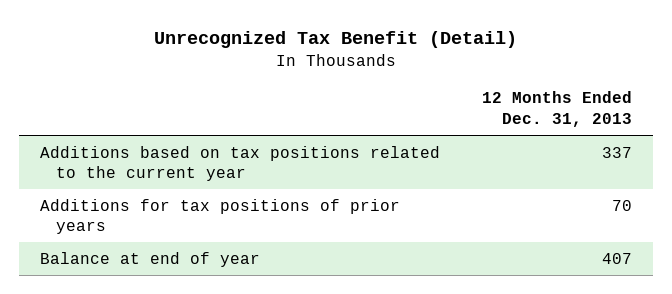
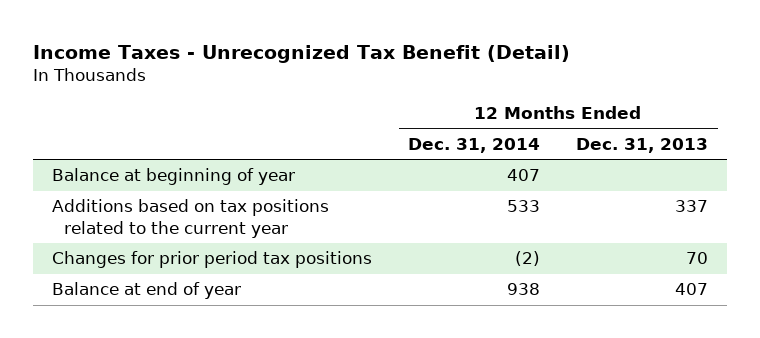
- Unrecognized Tax Benefit (Detail)
+ Income Taxes - Unrecognized Tax Benefit (Detail)
- | 12 Months Ended Dec. 31, 2013
+ | 12 Months Ended Dec. 31, 2014 | 12 Months Ended Dec. 31, 2013
+ Balance at beginning of year | 407 |
- Additions for tax positions of prior years | 70
+ Changes for prior period tax positions | (2) | 70

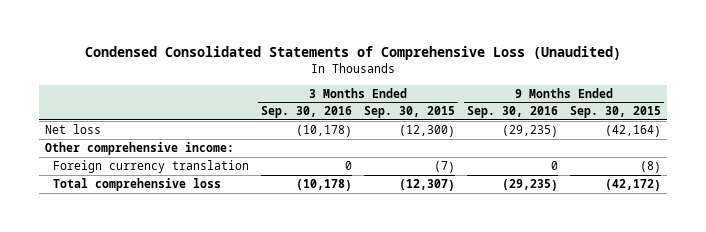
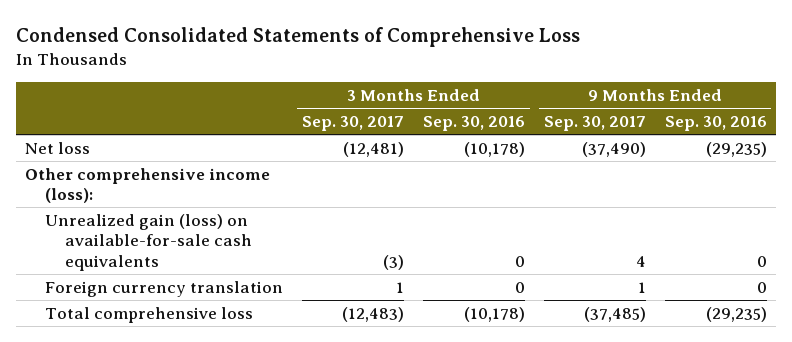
- Condensed Consolidated Statements of Comprehensive Loss (Unaudited)
+ Condensed Consolidated Statements of Comprehensive Loss
- | 3 Months Ended Sep. 30, 2016 | 3 Months Ended Sep. 30, 2015 | 9 Months Ended Sep. 30, 2016 | 9 Months Ended Sep. 30, 2015
+ | 3 Months Ended Sep. 30, 2017 | 3 Months Ended Sep. 30, 2016 | 9 Months Ended Sep. 30, 2017 | 9 Months Ended Sep. 30, 2016
- Other comprehensive income:
+ Other comprehensive income (loss):
+ Unrealized gain (loss) on available-for-sale cash equivalents | (3) | 0 | 4 | 0

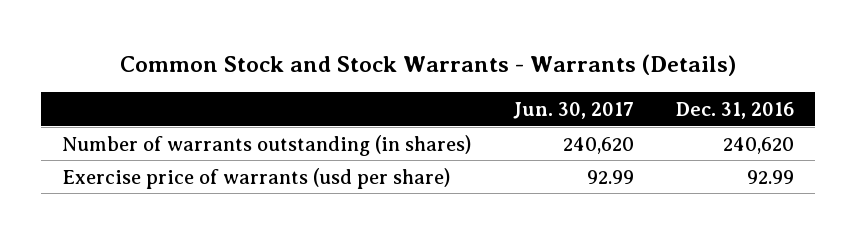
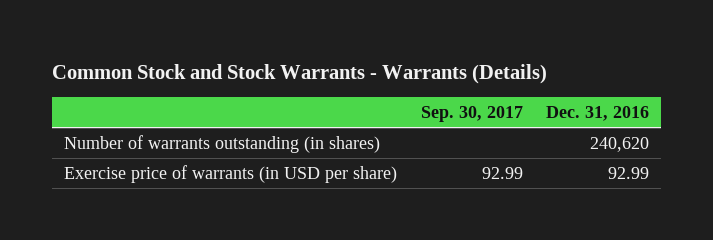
- | Jun. 30, 2017 | Dec. 31, 2016
+ | Sep. 30, 2017 | Dec. 31, 2016
- Exercise price of warrants (usd per share) | 92.99 | 92.99
+ Exercise price of warrants (in USD per share) | 92.99 | 92.99

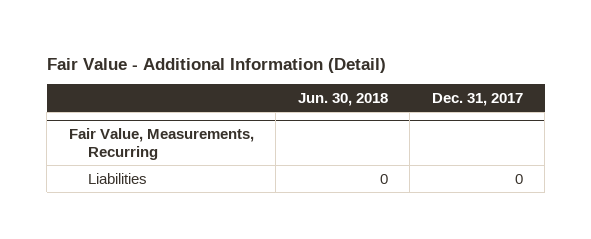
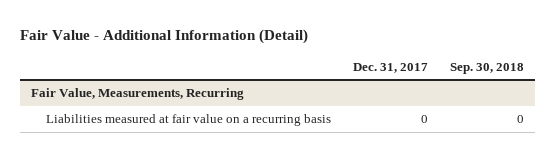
- | Jun. 30, 2018 | Dec. 31, 2017
+ | Dec. 31, 2017 | Sep. 30, 2018
@ Fair Value, Measurements, Recurring
- Liabilities | 0 | 0
+ Liabilities measured at fair value on a recurring basis | 0 | 0

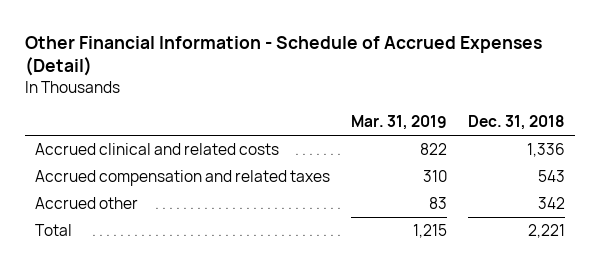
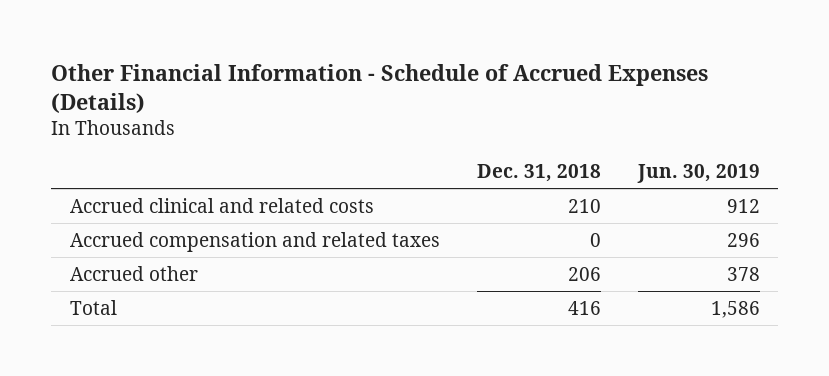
- Other Financial Information - Schedule of Accrued Expenses (Detail)
+ Other Financial Information - Schedule of Accrued Expenses (Details)
- | Mar. 31, 2019 | Dec. 31, 2018
+ | Dec. 31, 2018 | Jun. 30, 2019
- Accrued clinical and related costs | 822 | 1,336
- Accrued compensation and related taxes | 310 | 543
- Accrued other | 83 | 342
- Total | 1,215 | 2,221
+ Accrued clinical and related costs | 210 | 912
+ Accrued compensation and related taxes | 0 | 296
+ Accrued other | 206 | 378
+ Total | 416 | 1,586

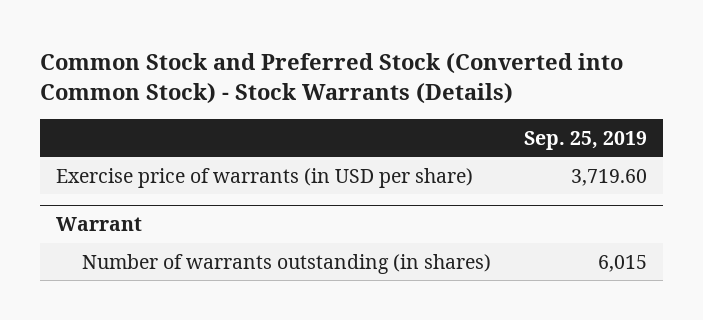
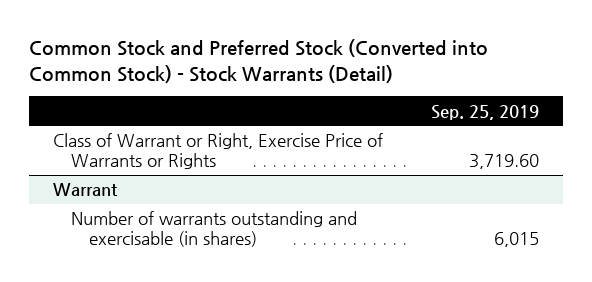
- Common Stock and Preferred Stock (Converted into Common Stock) - Stock Warrants (Details)
+ Common Stock and Preferred Stock (Converted into Common Stock) - Stock Warrants (Detail)
- Exercise price of warrants (in USD per share) | 3,719.60
+ Class of Warrant or Right, Exercise Price of Warrants or Rights | 3,719.60
@ Warrant
- Number of warrants outstanding (in shares) | 6,015
+ Number of warrants outstanding and exercisable (in shares) | 6,015

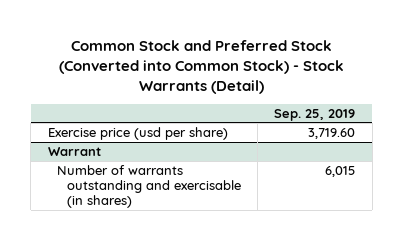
- Class of Warrant or Right, Exercise Price of Warrants or Rights | 3,719.60
+ Exercise price (usd per share) | 3,719.60

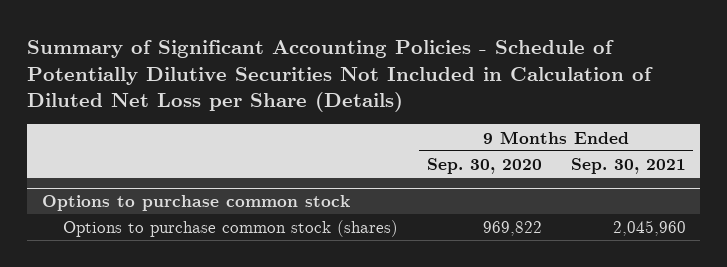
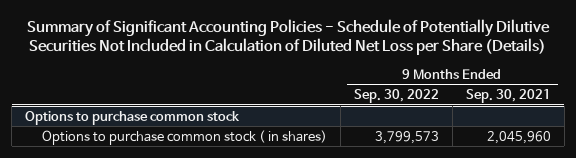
- | 9 Months Ended Sep. 30, 2020 | 9 Months Ended Sep. 30, 2021
+ | 9 Months Ended Sep. 30, 2022 | 9 Months Ended Sep. 30, 2021
@ Options to purchase common stock
- Options to purchase common stock (shares) | 969,822 | 2,045,960
+ Options to purchase common stock ( in shares) | 3,799,573 | 2,045,960

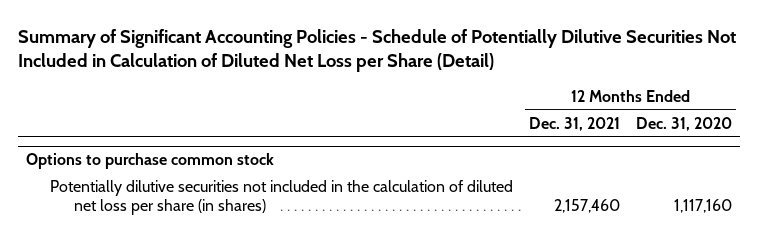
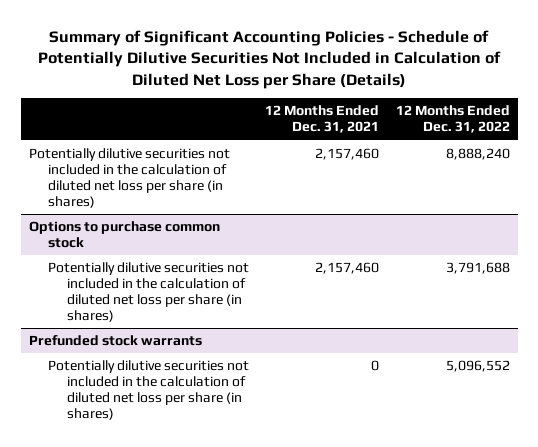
- Summary of Significant Accounting Policies - Schedule of Potentially Dilutive Securities Not Included in Calculation of Diluted Net Loss per Share (Detail)
+ Summary of Significant Accounting Policies - Schedule of Potentially Dilutive Securities Not Included in Calculation of Diluted Net Loss per Share (Details)
- | 12 Months Ended Dec. 31, 2021 | 12 Months Ended Dec. 31, 2020
+ | 12 Months Ended Dec. 31, 2021 | 12 Months Ended Dec. 31, 2022
+ Potentially dilutive securities not included in the calculation of diluted net loss per share (in shares) | 2,157,460 | 8,888,240
+ Prefunded stock warrants
+ Potentially dilutive securities not included in the calculation of diluted net loss per share (in shares) | 0 | 5,096,552

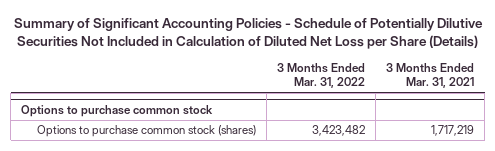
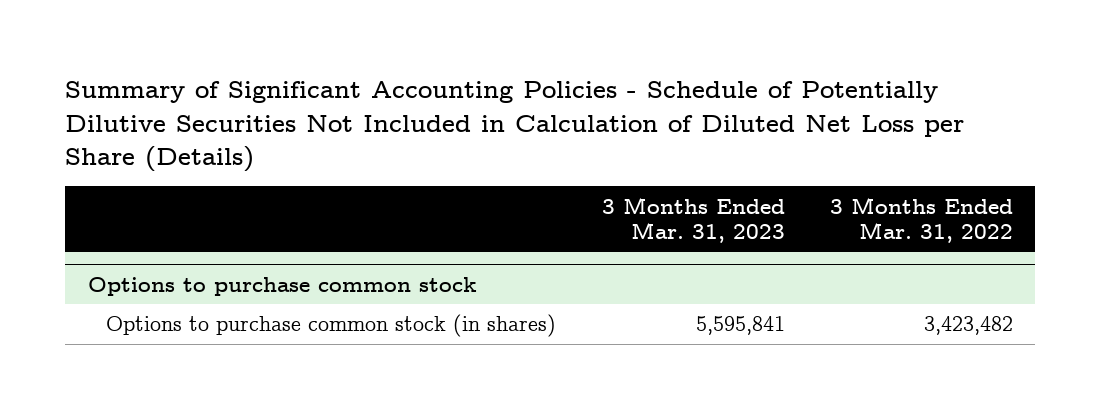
- | 3 Months Ended Mar. 31, 2022 | 3 Months Ended Mar. 31, 2021
+ | 3 Months Ended Mar. 31, 2023 | 3 Months Ended Mar. 31, 2022
@ Options to purchase common stock
- Options to purchase common stock (shares) | 3,423,482 | 1,717,219
+ Options to purchase common stock (in shares) | 5,595,841 | 3,423,482

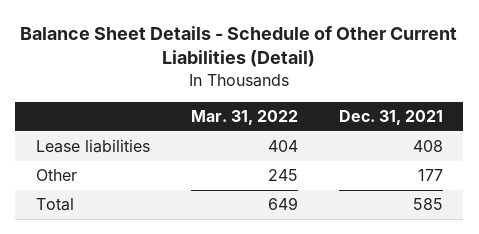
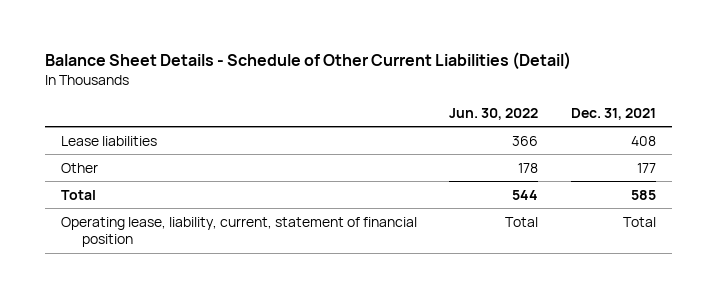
- | Mar. 31, 2022 | Dec. 31, 2021
+ | Jun. 30, 2022 | Dec. 31, 2021
+ Operating lease, liability, current, statement of financial position | Total | Total

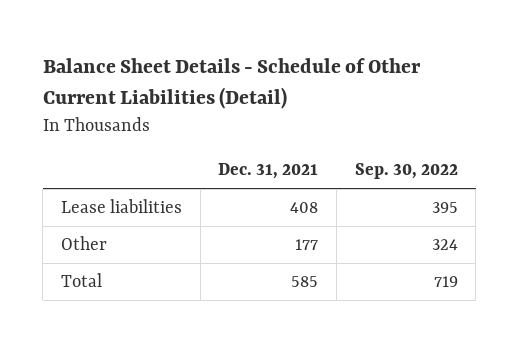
- | Jun. 30, 2022 | Dec. 31, 2021
+ | Dec. 31, 2021 | Sep. 30, 2022
- Operating lease, liability, current, statement of financial position | Total | Total

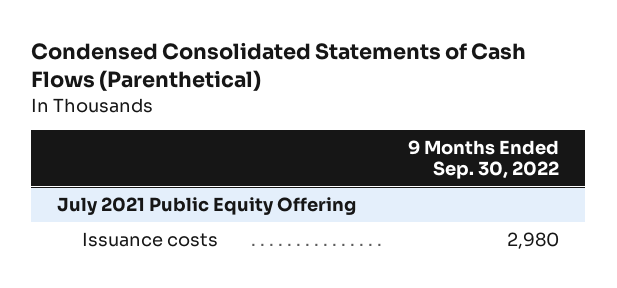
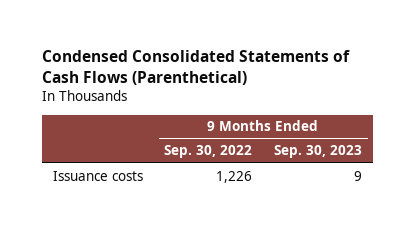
- | 9 Months Ended Sep. 30, 2022
+ | 9 Months Ended Sep. 30, 2022 | 9 Months Ended Sep. 30, 2023
- July 2021 Public Equity Offering
- Issuance costs | 2,980
+ Issuance costs | 1,226 | 9

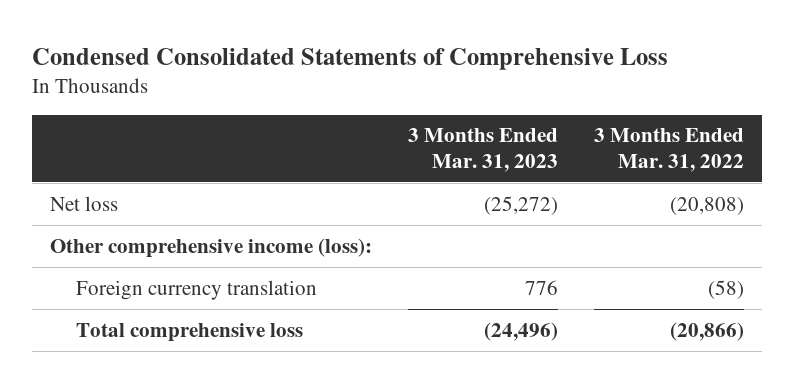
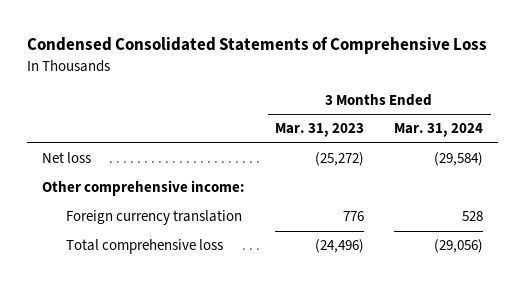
- | 3 Months Ended Mar. 31, 2023 | 3 Months Ended Mar. 31, 2022
+ | 3 Months Ended Mar. 31, 2023 | 3 Months Ended Mar. 31, 2024
- Other comprehensive income (loss):
+ Other comprehensive income:

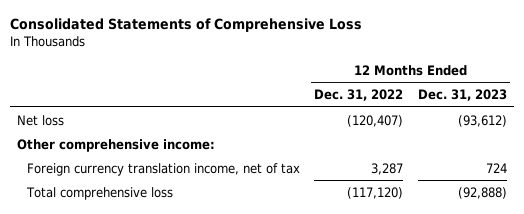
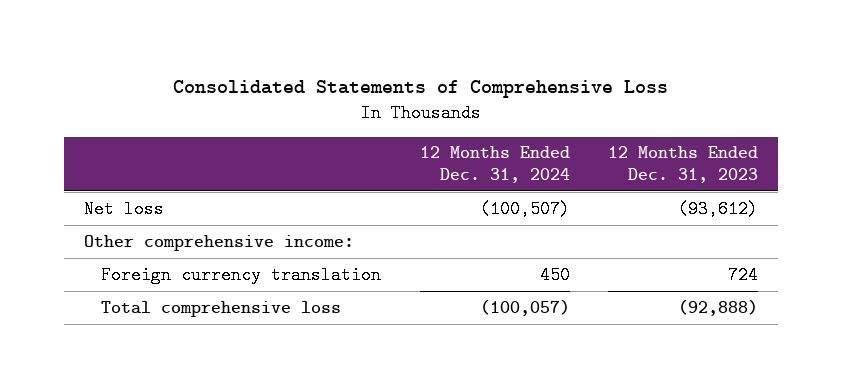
- | 12 Months Ended Dec. 31, 2022 | 12 Months Ended Dec. 31, 2023
+ | 12 Months Ended Dec. 31, 2024 | 12 Months Ended Dec. 31, 2023
- Foreign currency translation income, net of tax | 3,287 | 724
+ Foreign currency translation | 450 | 724

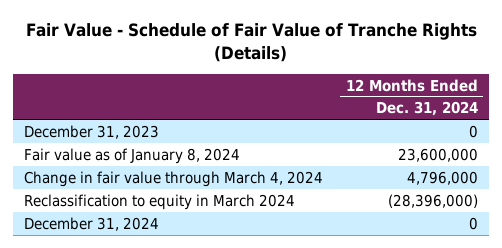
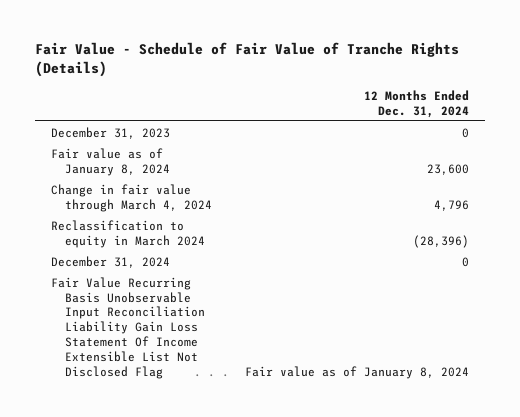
- Fair value as of January 8, 2024 | 23,600,000
- Change in fair value through March 4, 2024 | 4,796,000
- Reclassification to equity in March 2024 | (28,396,000)
+ Fair value as of January 8, 2024 | 23,600
+ Change in fair value through March 4, 2024 | 4,796
+ Reclassification to equity in March 2024 | (28,396)
+ Fair Value Recurring Basis Unobservable Input Reconciliation Liability Gain Loss Statement Of Income Extensible List Not Disclosed Flag | Fair value as of January 8, 2024

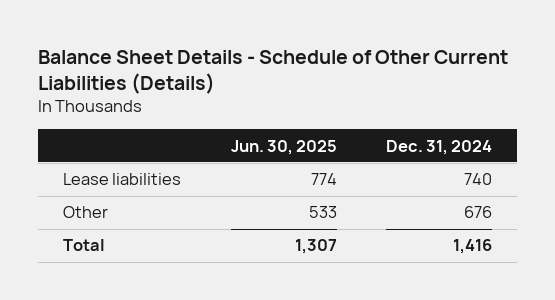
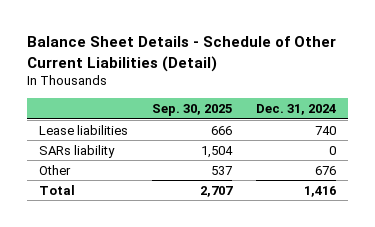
- Balance Sheet Details - Schedule of Other Current Liabilities (Details)
+ Balance Sheet Details - Schedule of Other Current Liabilities (Detail)
- | Jun. 30, 2025 | Dec. 31, 2024
+ | Sep. 30, 2025 | Dec. 31, 2024
+ SARs liability | 1,504 | 0

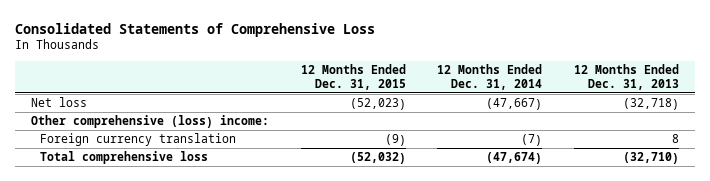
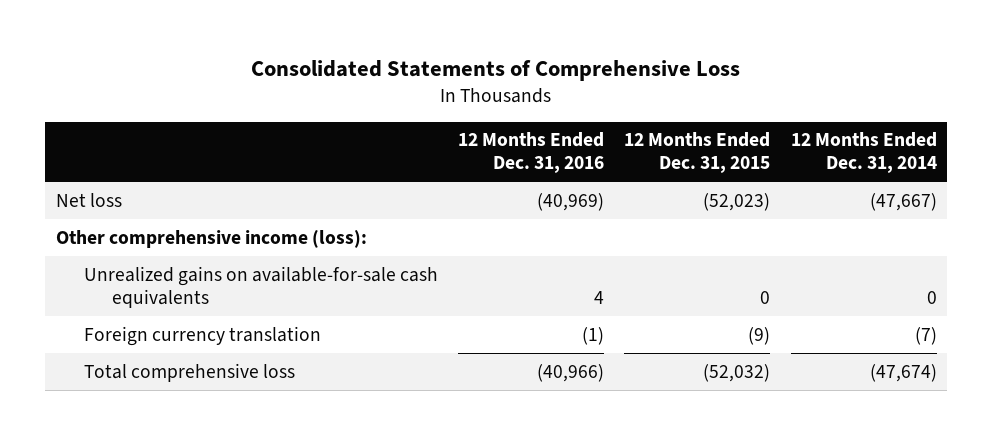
- | 12 Months Ended Dec. 31, 2015 | 12 Months Ended Dec. 31, 2014 | 12 Months Ended Dec. 31, 2013
+ | 12 Months Ended Dec. 31, 2016 | 12 Months Ended Dec. 31, 2015 | 12 Months Ended Dec. 31, 2014
- Other comprehensive (loss) income:
+ Other comprehensive income (loss):
+ Unrealized gains on available-for-sale cash equivalents | 4 | 0 | 0

